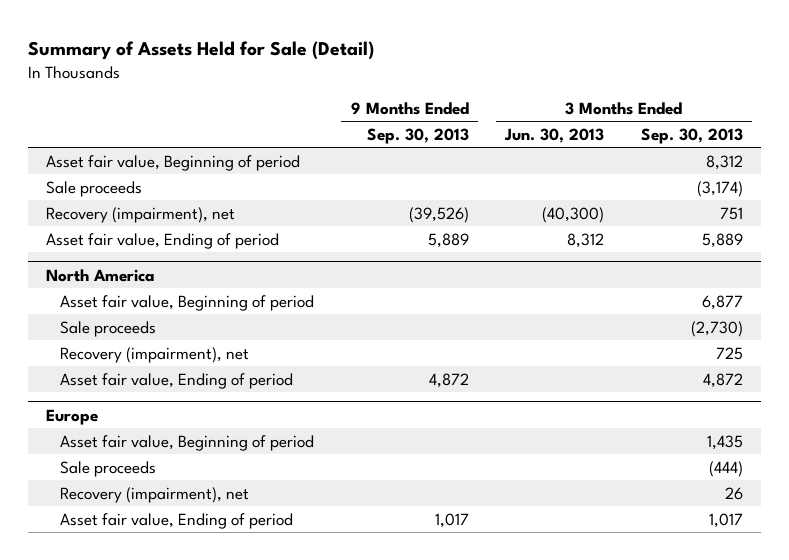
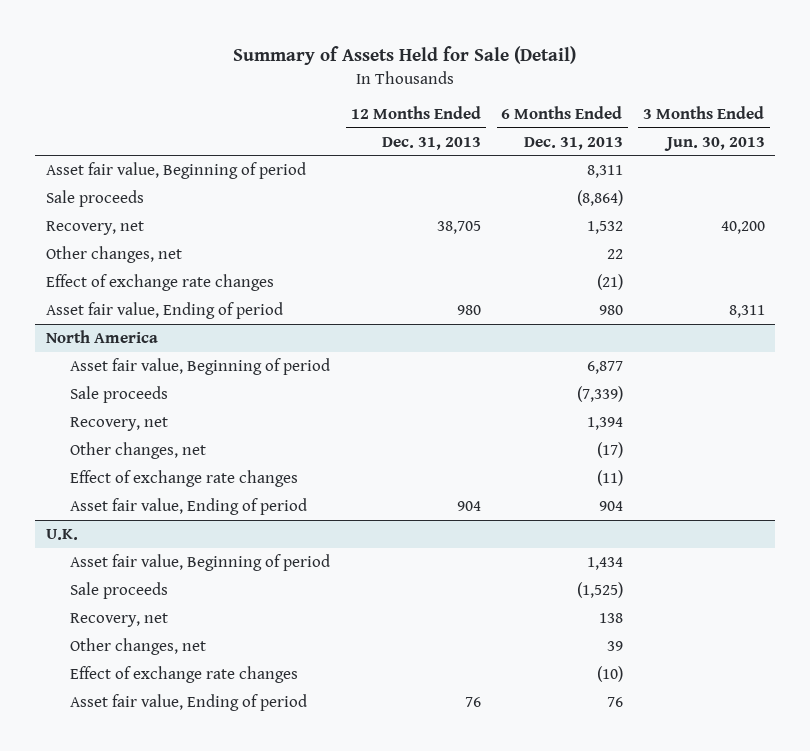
- | 9 Months Ended Sep. 30, 2013 | 3 Months Ended Jun. 30, 2013 | 3 Months Ended Sep. 30, 2013
+ | 12 Months Ended Dec. 31, 2013 | 6 Months Ended Dec. 31, 2013 | 3 Months Ended Jun. 30, 2013
- Recovery (impairment), net | (39,526) | (40,300) | 751
- Asset fair value, Ending of period | 5,889 | 8,312 | 5,889
+ Recovery, net | 38,705 | 1,532 | 40,200
+ Other changes, net | | 22 |
+ Effect of exchange rate changes | | (21) |
+ Asset fair value, Ending of period | 980 | 980 | 8,311
@ North America
- Recovery (impairment), net | | | 725
+ Recovery, net | | 1,394 |
+ Other changes, net | | (17) |
+ Effect of exchange rate changes | | (11) |
- Europe
- Asset fair value, Beginning of period | | | 1,435
- Sale proceeds | | | (444)
- Recovery (impairment), net | | | 26
- Asset fair value, Ending of period | 1,017 | | 1,017
+ U.K.
+ Asset fair value, Beginning of period | | 1,434 |
+ Sale proceeds | | (1,525) |
+ Recovery, net | | 138 |
+ Other changes, net | | 39 |
+ Effect of exchange rate changes | | (10) |
+ Asset fair value, Ending of period | 76 | 76 |

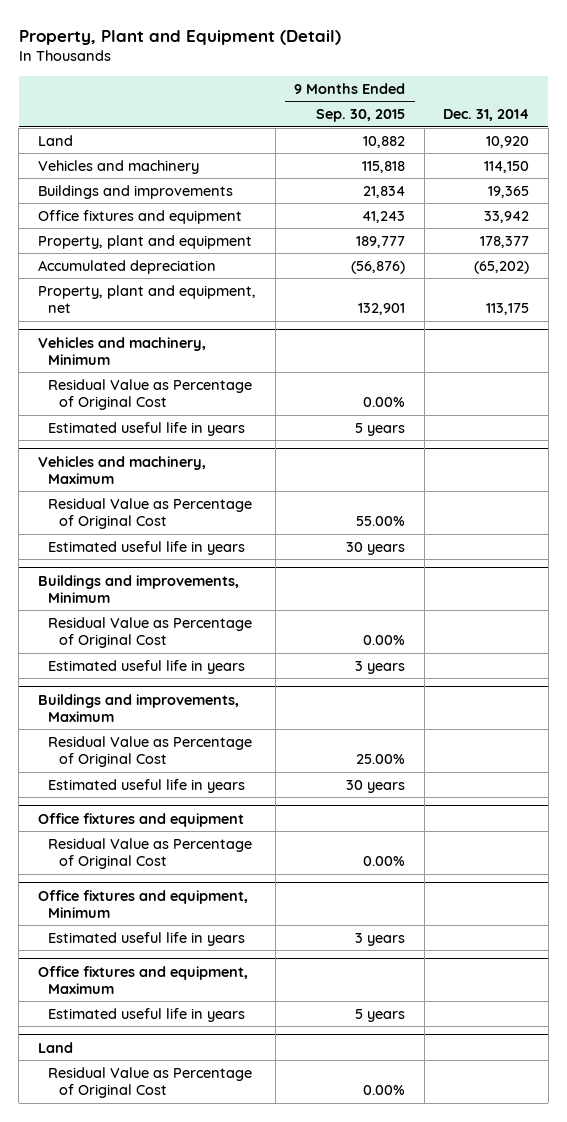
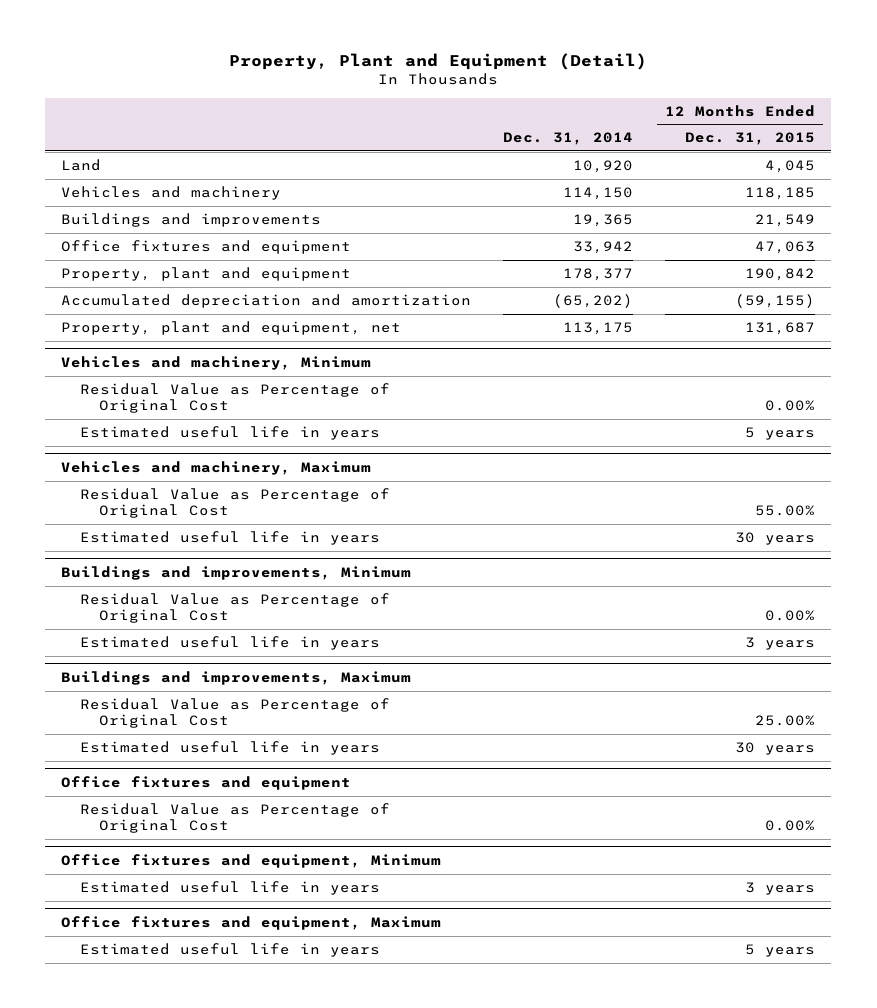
- | 9 Months Ended Sep. 30, 2015 | Dec. 31, 2014
+ | Dec. 31, 2014 | 12 Months Ended Dec. 31, 2015
- Accumulated depreciation | (56,876) | (65,202)
+ Accumulated depreciation and amortization | (65,202) | (59,155)
- Land
- Residual Value as Percentage of Original Cost | 0.00% |

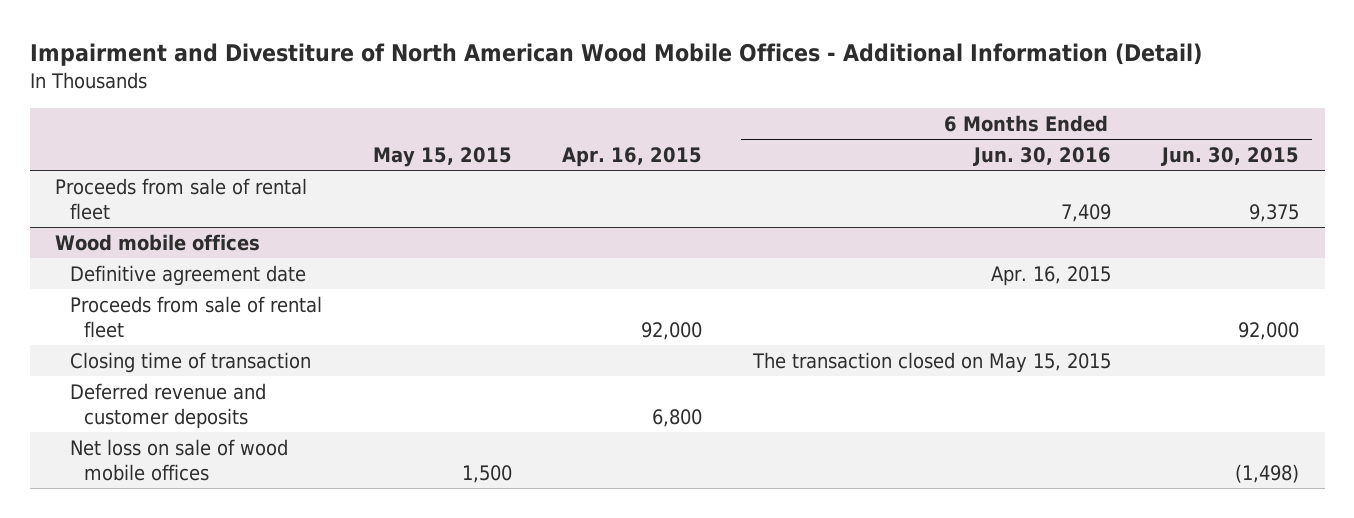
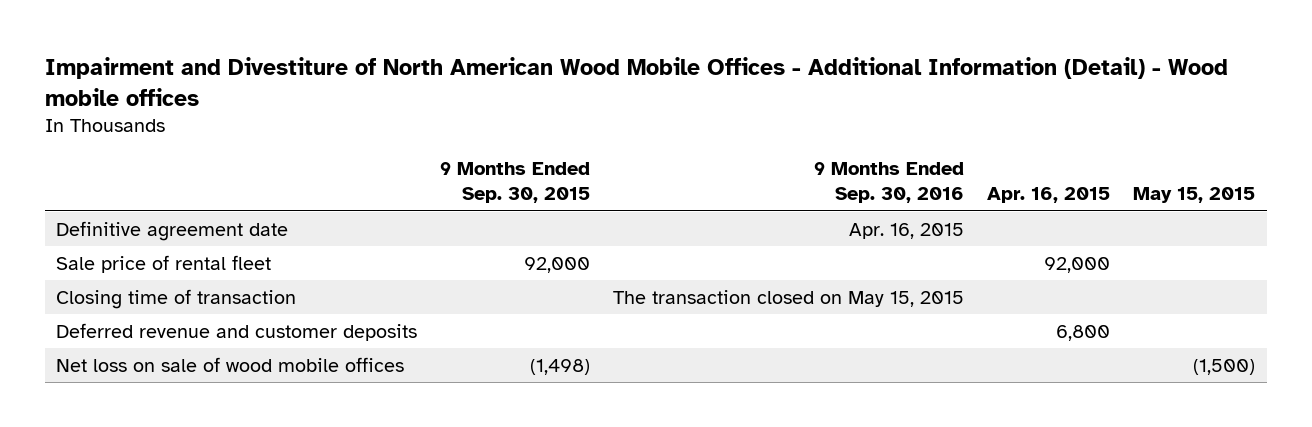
- Impairment and Divestiture of North American Wood Mobile Offices - Additional Information (Detail)
+ Impairment and Divestiture of North American Wood Mobile Offices - Additional Information (Detail) - Wood mobile offices
- | May 15, 2015 | Apr. 16, 2015 | 6 Months Ended Jun. 30, 2016 | 6 Months Ended Jun. 30, 2015
+ | 9 Months Ended Sep. 30, 2015 | 9 Months Ended Sep. 30, 2016 | Apr. 16, 2015 | May 15, 2015
- Proceeds from sale of rental fleet | | | 7,409 | 9,375
- Wood mobile offices
- Definitive agreement date | | | Apr. 16, 2015 |
- Proceeds from sale of rental fleet | | 92,000 | | 92,000
- Closing time of transaction | | | The transaction closed on May 15, 2015 |
- Deferred revenue and customer deposits | | 6,800 | |
- Net loss on sale of wood mobile offices | 1,500 | | | (1,498)
+ Definitive agreement date | | Apr. 16, 2015 | |
+ Sale price of rental fleet | 92,000 | | 92,000 |
+ Closing time of transaction | | The transaction closed on May 15, 2015 | |
+ Deferred revenue and customer deposits | | | 6,800 |
+ Net loss on sale of wood mobile offices | (1,498) | | | (1,500)

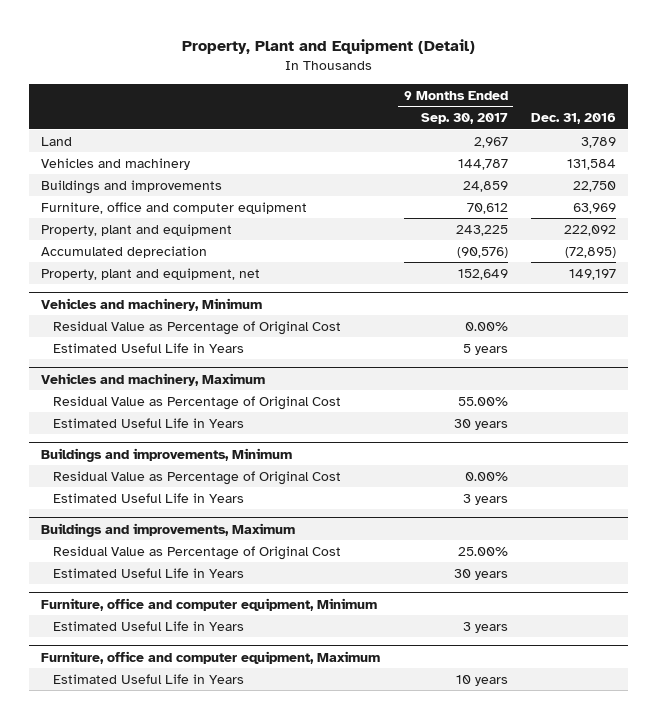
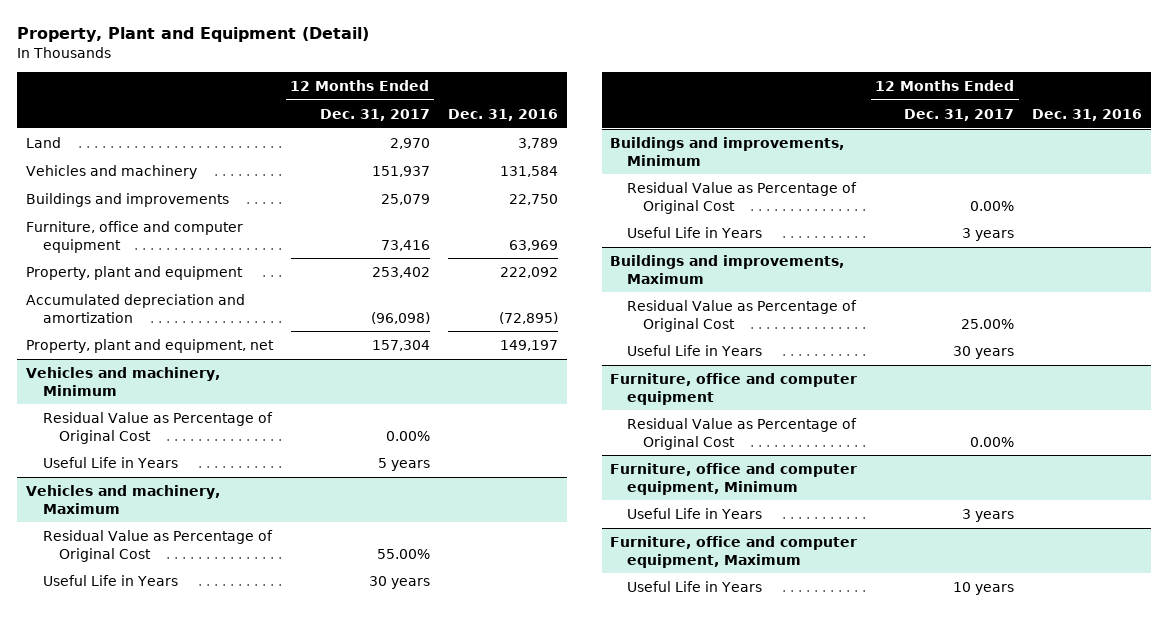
- | 9 Months Ended Sep. 30, 2017 | Dec. 31, 2016
+ | 12 Months Ended Dec. 31, 2017 | Dec. 31, 2016
- Accumulated depreciation | (90,576) | (72,895)
+ Accumulated depreciation and amortization | (96,098) | (72,895)
@ Vehicles and machinery, Minimum
- Estimated Useful Life in Years | 5 years |
+ Useful Life in Years | 5 years |
@ Vehicles and machinery, Maximum
- Estimated Useful Life in Years | 30 years |
+ Useful Life in Years | 30 years |
@ Buildings and improvements, Minimum
- Estimated Useful Life in Years | 3 years |
+ Useful Life in Years | 3 years |
@ Buildings and improvements, Maximum
- Estimated Useful Life in Years | 30 years |
+ Useful Life in Years | 30 years |
+ Furniture, office and computer equipment
+ Residual Value as Percentage of Original Cost | 0.00% |
@ Furniture, office and computer equipment, Minimum
- Estimated Useful Life in Years | 3 years |
+ Useful Life in Years | 3 years |
@ Furniture, office and computer equipment, Maximum
- Estimated Useful Life in Years | 10 years |
+ Useful Life in Years | 10 years |

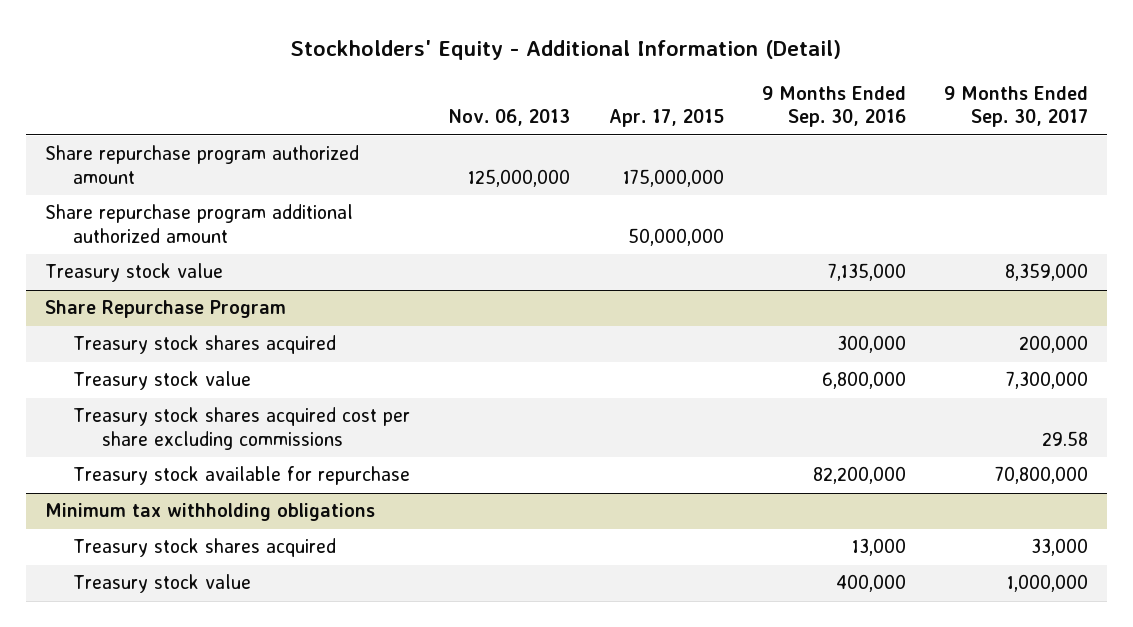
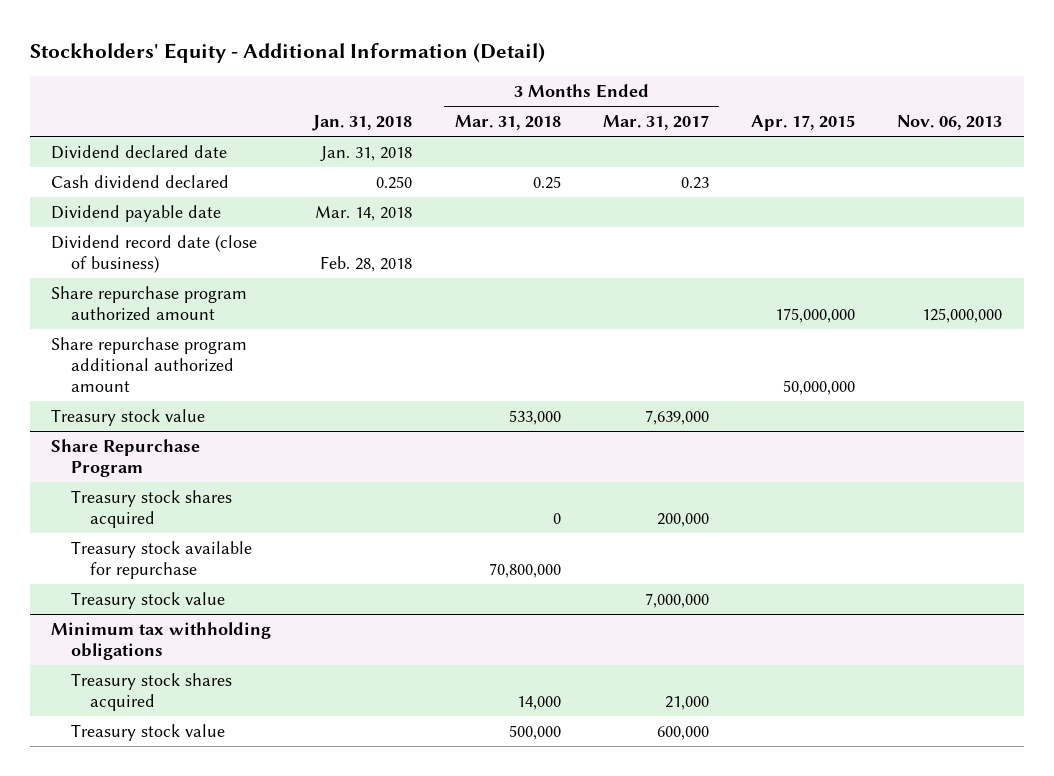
- | Nov. 06, 2013 | Apr. 17, 2015 | 9 Months Ended Sep. 30, 2016 | 9 Months Ended Sep. 30, 2017
+ | Jan. 31, 2018 | 3 Months Ended Mar. 31, 2018 | 3 Months Ended Mar. 31, 2017 | Apr. 17, 2015 | Nov. 06, 2013
+ Dividend declared date | Jan. 31, 2018 | | | |
+ Cash dividend declared | 0.250 | 0.25 | 0.23 | |
+ Dividend payable date | Mar. 14, 2018 | | | |
+ Dividend record date (close of business) | Feb. 28, 2018 | | | |
@ Share Repurchase Program
- Treasury stock shares acquired cost per share excluding commissions | | | | 29.58
moved down: Treasury stock value | | | 7,000,000 | |

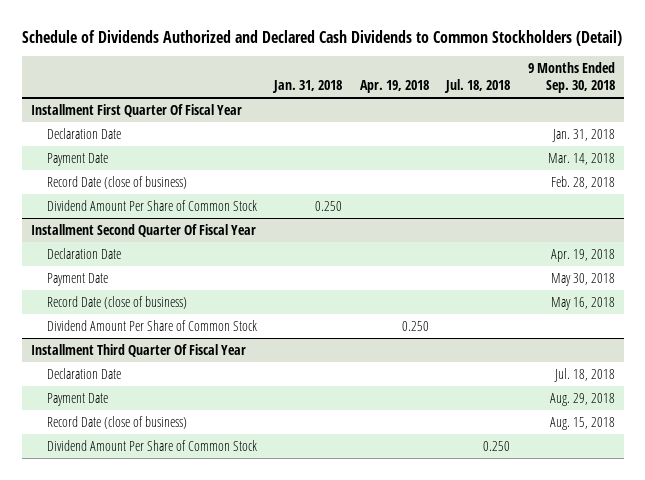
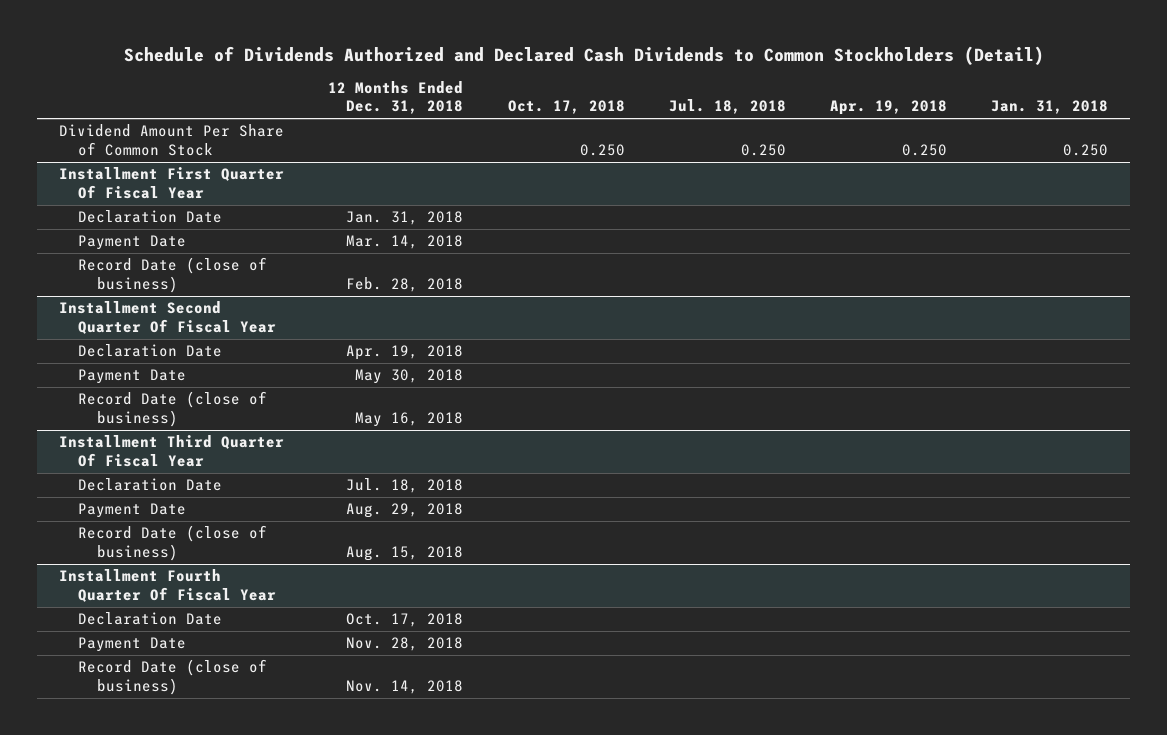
- | Jan. 31, 2018 | Apr. 19, 2018 | Jul. 18, 2018 | 9 Months Ended Sep. 30, 2018
+ | 12 Months Ended Dec. 31, 2018 | Oct. 17, 2018 | Jul. 18, 2018 | Apr. 19, 2018 | Jan. 31, 2018
+ Dividend Amount Per Share of Common Stock | | 0.250 | 0.250 | 0.250 | 0.250
@ Installment First Quarter Of Fiscal Year
- Dividend Amount Per Share of Common Stock | 0.250 | | |
@ Installment Second Quarter Of Fiscal Year
- Dividend Amount Per Share of Common Stock | | 0.250 | |
@ Installment Third Quarter Of Fiscal Year
- Dividend Amount Per Share of Common Stock | | | 0.250 |
+ Installment Fourth Quarter Of Fiscal Year
+ Declaration Date | Oct. 17, 2018 | | | |
+ Payment Date | Nov. 28, 2018 | | | |
+ Record Date (close of business) | Nov. 14, 2018 | | | |

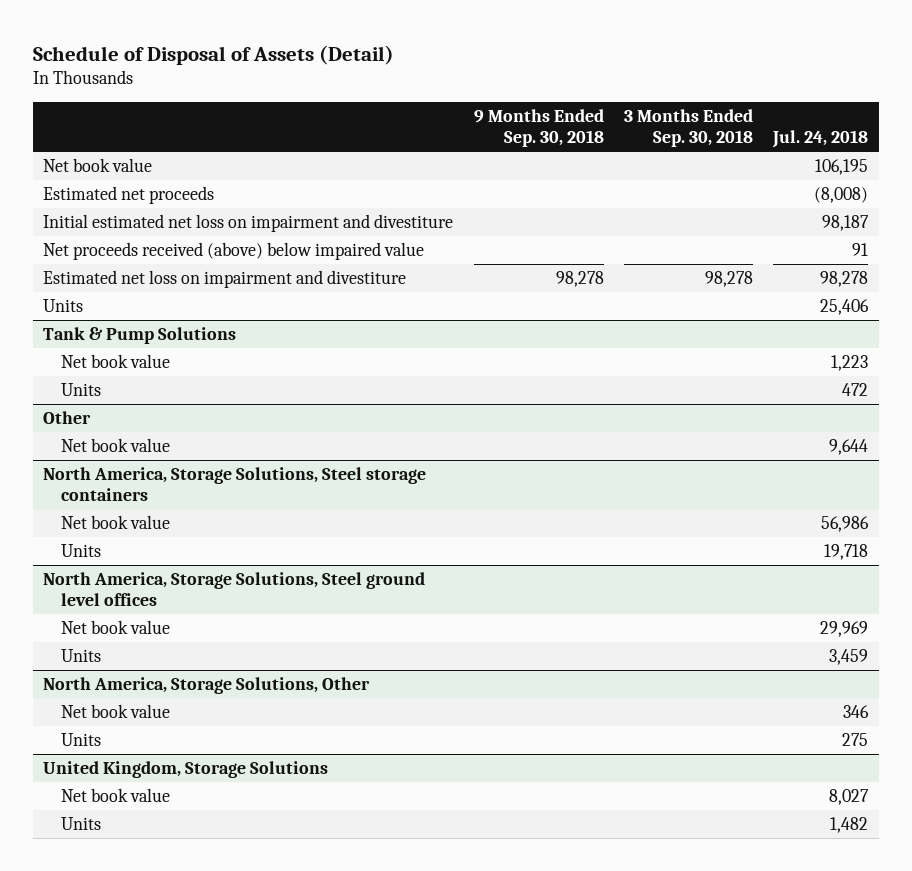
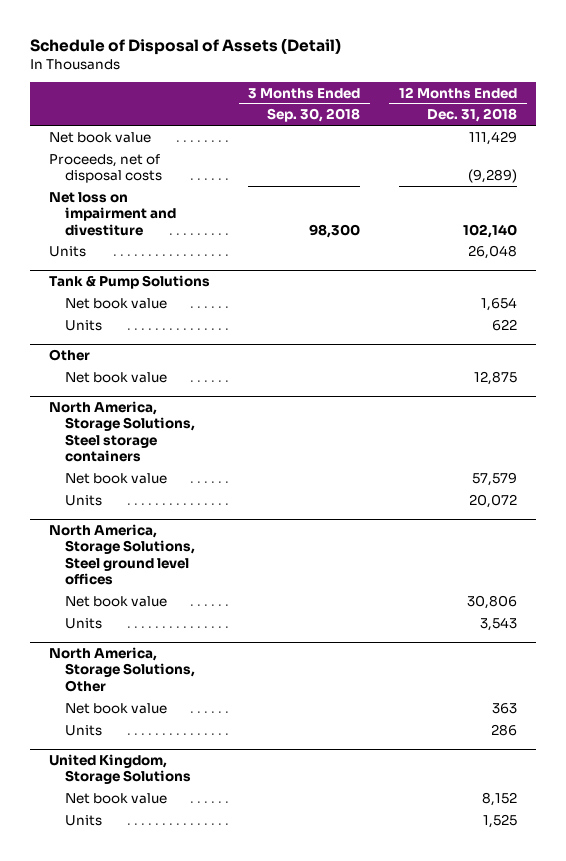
- | 9 Months Ended Sep. 30, 2018 | 3 Months Ended Sep. 30, 2018 | Jul. 24, 2018
+ | 3 Months Ended Sep. 30, 2018 | 12 Months Ended Dec. 31, 2018
- Estimated net proceeds | | | (8,008)
- Initial estimated net loss on impairment and divestiture | | | 98,187
- Net proceeds received (above) below impaired value | | | 91
- Estimated net loss on impairment and divestiture | 98,278 | 98,278 | 98,278
+ Proceeds, net of disposal costs | | (9,289)
+ Net loss on impairment and divestiture | 98,300 | 102,140

